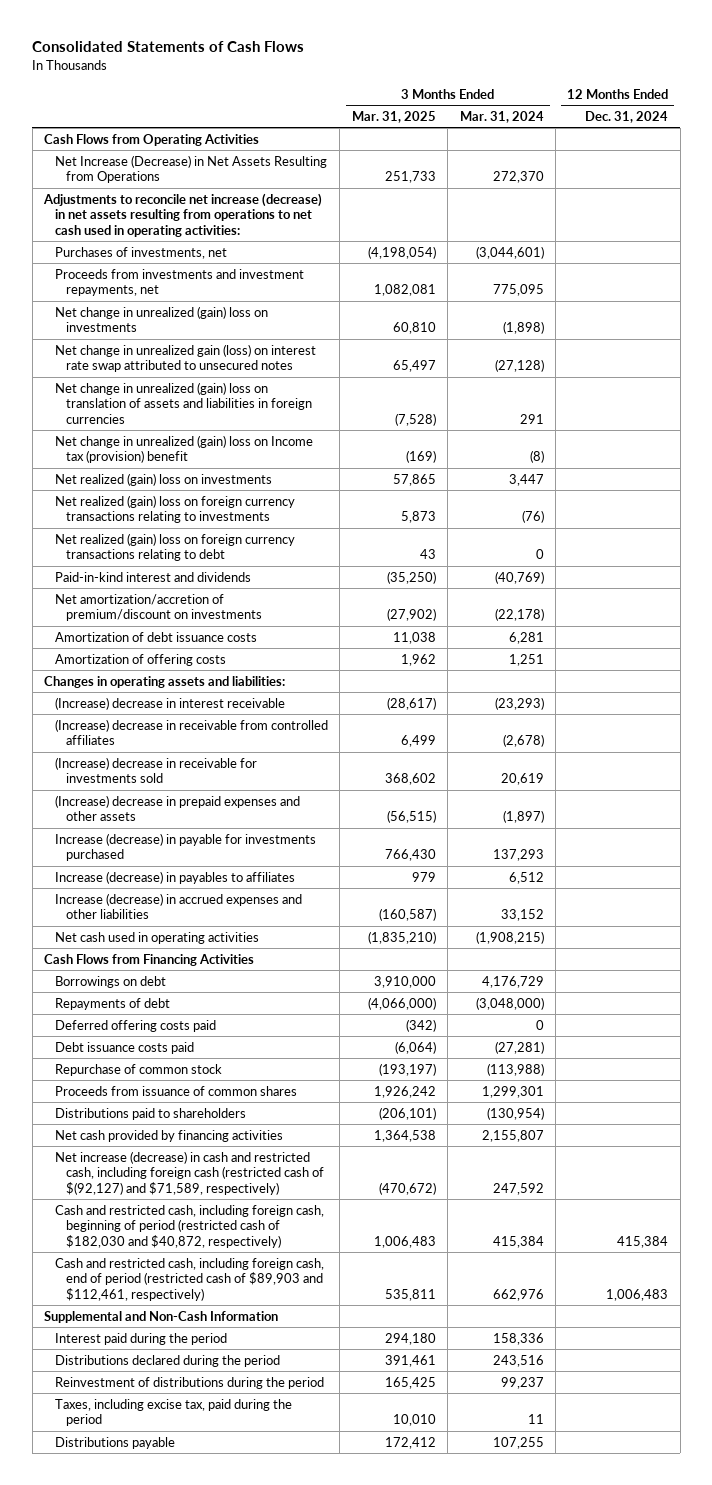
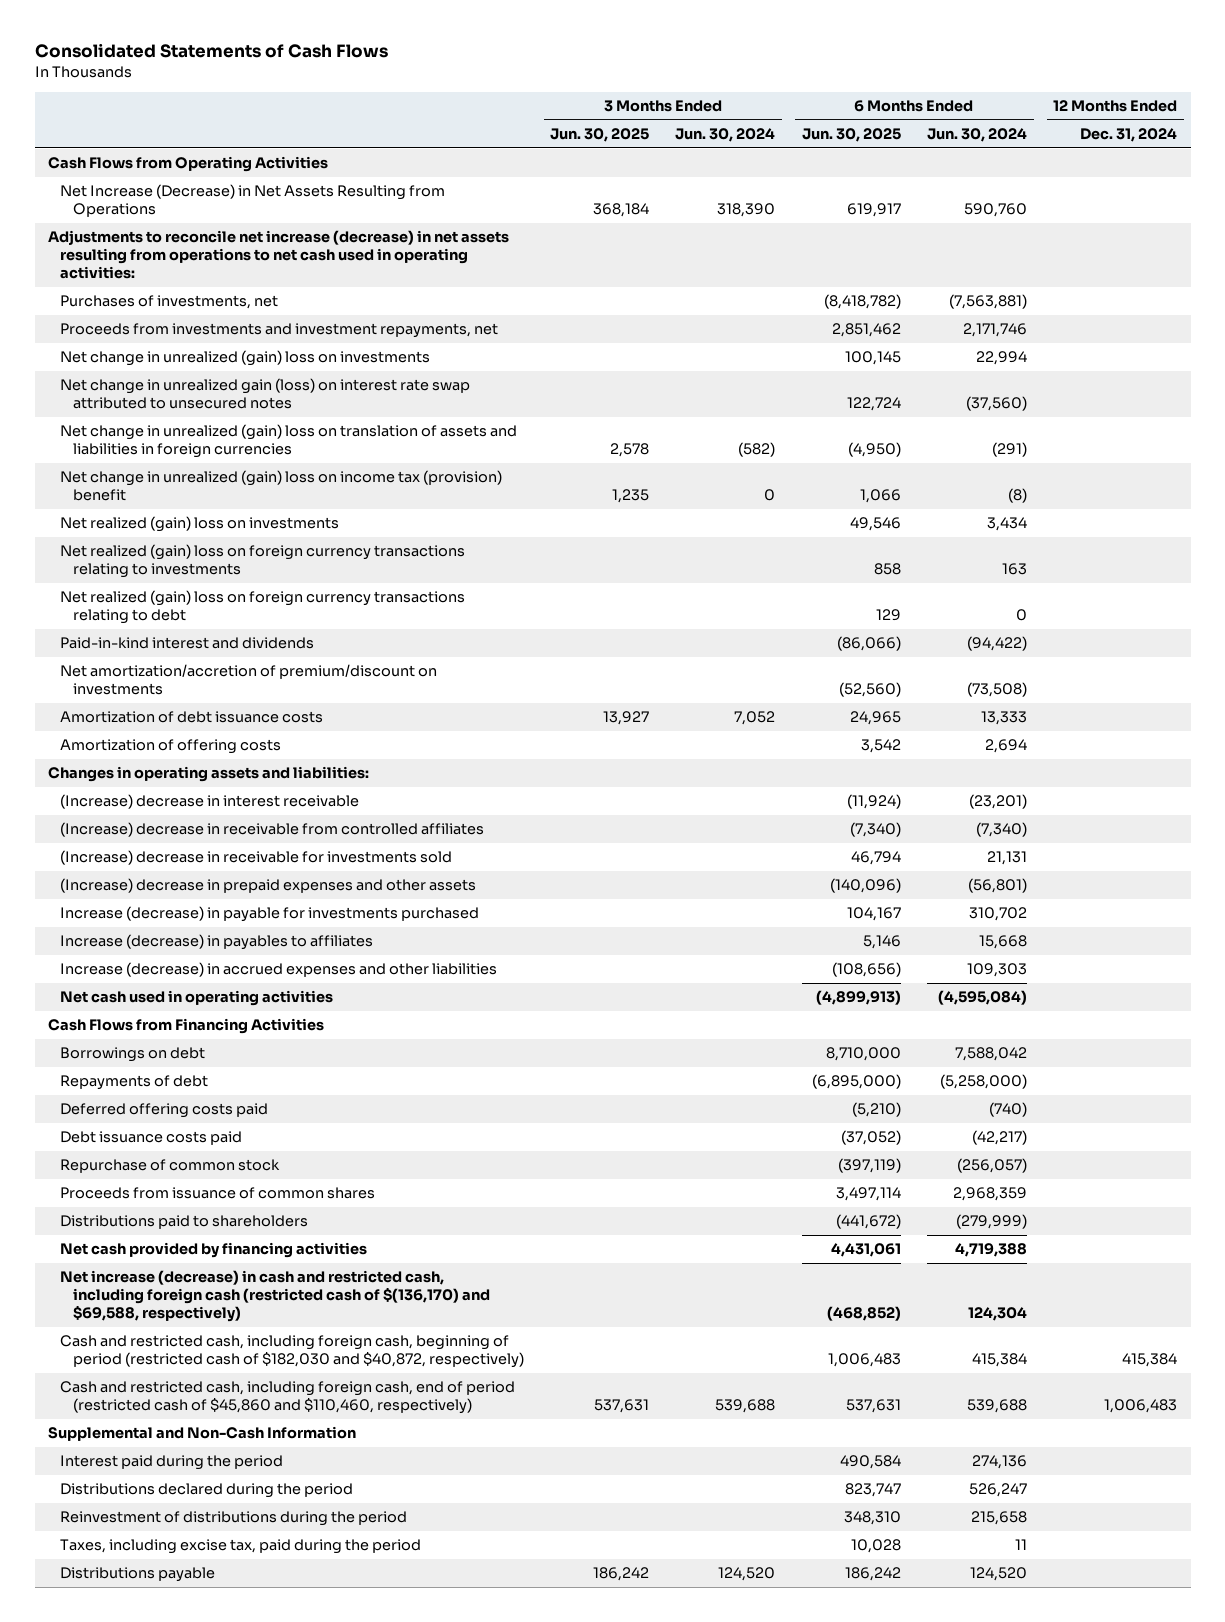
- | 3 Months Ended Mar. 31, 2025 | 3 Months Ended Mar. 31, 2024 | 12 Months Ended Dec. 31, 2024
+ | 3 Months Ended Jun. 30, 2025 | 3 Months Ended Jun. 30, 2024 | 6 Months Ended Jun. 30, 2025 | 6 Months Ended Jun. 30, 2024 | 12 Months Ended Dec. 31, 2024
- Net change in unrealized (gain) loss on Income tax (provision) benefit | (169) | (8) |
+ Net change in unrealized (gain) loss on income tax (provision) benefit | 1,235 | 0 | 1,066 | (8) |
- Net increase (decrease) in cash and restricted cash, including foreign cash (restricted cash of $(92,127) and $71,589, respectively) | (470,672) | 247,592 |
+ Net increase (decrease) in cash and restricted cash, including foreign cash (restricted cash of $(136,170) and $69,588, respectively) | | | (468,852) | 124,304 |
- Cash and restricted cash, including foreign cash, end of period (restricted cash of $89,903 and $112,461, respectively) | 535,811 | 662,976 | 1,006,483
+ Cash and restricted cash, including foreign cash, end of period (restricted cash of $45,860 and $110,460, respectively) | 537,631 | 539,688 | 537,631 | 539,688 | 1,006,483

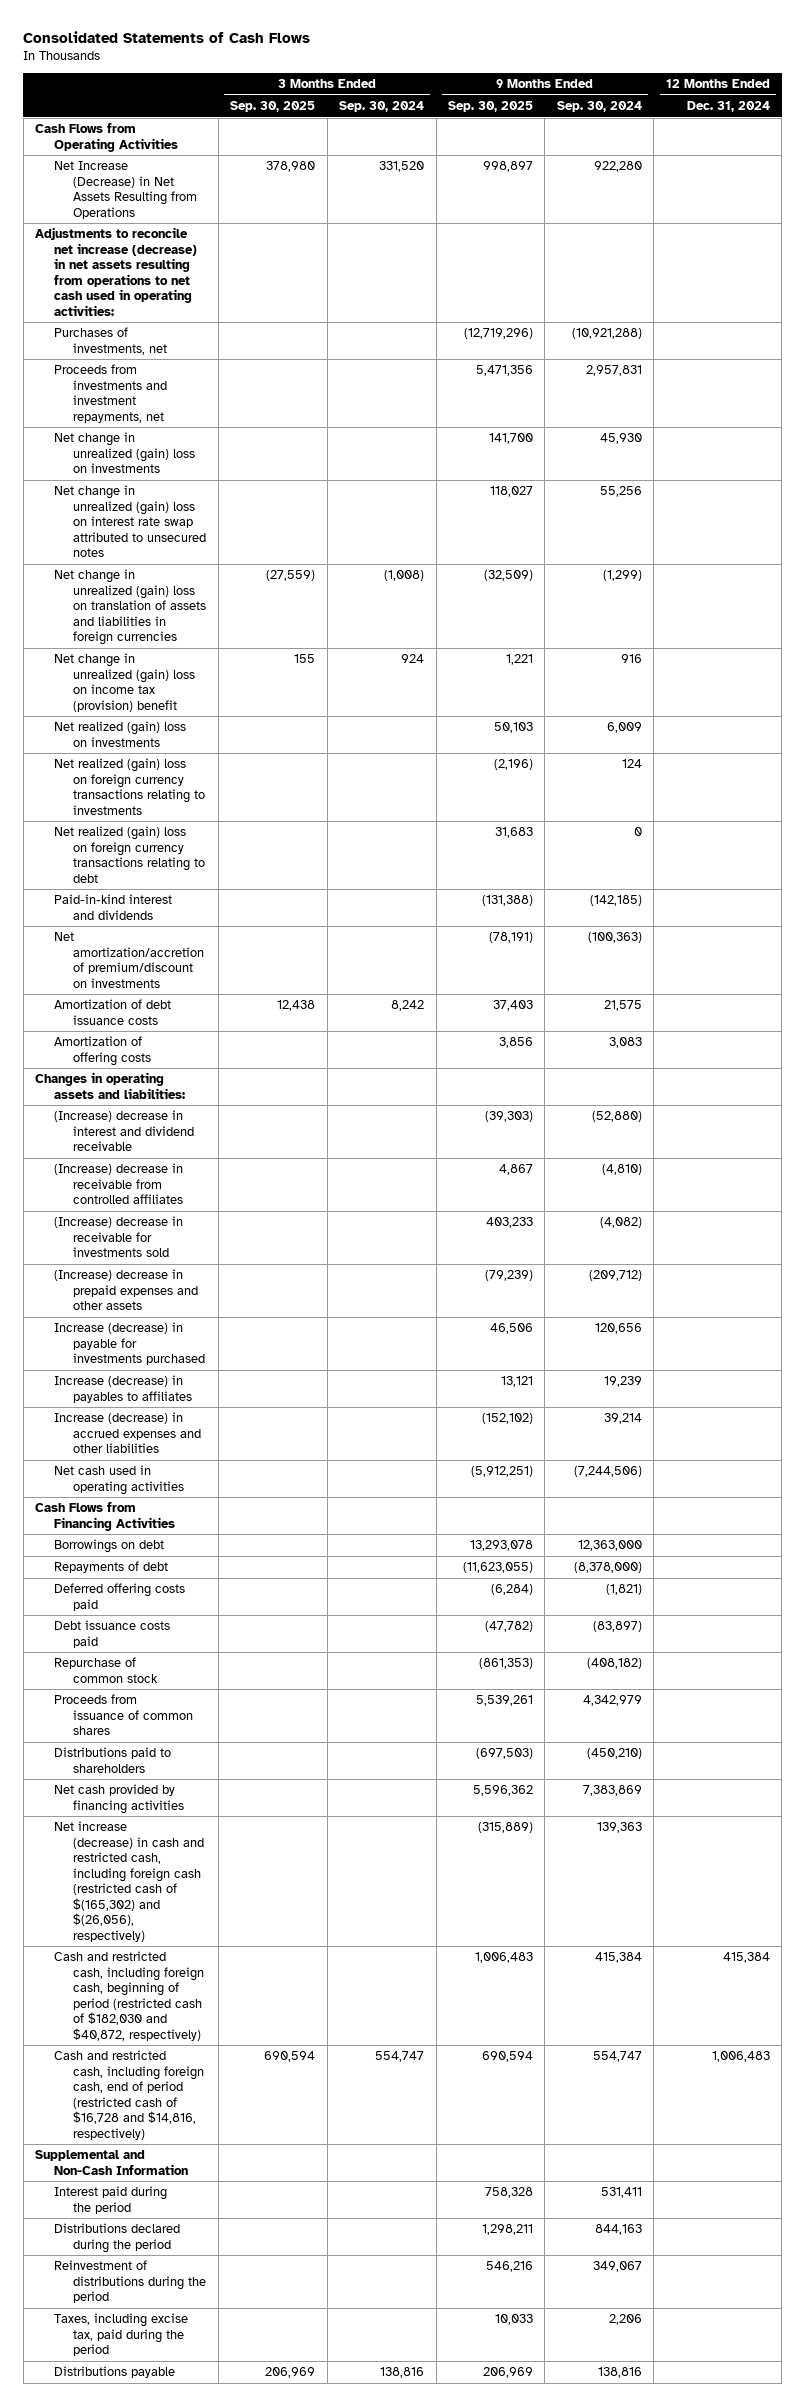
- | 3 Months Ended Jun. 30, 2025 | 3 Months Ended Jun. 30, 2024 | 6 Months Ended Jun. 30, 2025 | 6 Months Ended Jun. 30, 2024 | 12 Months Ended Dec. 31, 2024
+ | 3 Months Ended Sep. 30, 2025 | 3 Months Ended Sep. 30, 2024 | 9 Months Ended Sep. 30, 2025 | 9 Months Ended Sep. 30, 2024 | 12 Months Ended Dec. 31, 2024
- Net change in unrealized gain (loss) on interest rate swap attributed to unsecured notes | | | 122,724 | (37,560) |
+ Net change in unrealized (gain) loss on interest rate swap attributed to unsecured notes | | | 118,027 | 55,256 |
- (Increase) decrease in interest receivable | | | (11,924) | (23,201) |
+ (Increase) decrease in interest and dividend receivable | | | (39,303) | (52,880) |
- Net increase (decrease) in cash and restricted cash, including foreign cash (restricted cash of $(136,170) and $69,588, respectively) | | | (468,852) | 124,304 |
+ Net increase (decrease) in cash and restricted cash, including foreign cash (restricted cash of $(165,302) and $(26,056), respectively) | | | (315,889) | 139,363 |
- Cash and restricted cash, including foreign cash, end of period (restricted cash of $45,860 and $110,460, respectively) | 537,631 | 539,688 | 537,631 | 539,688 | 1,006,483
+ Cash and restricted cash, including foreign cash, end of period (restricted cash of $16,728 and $14,816, respectively) | 690,594 | 554,747 | 690,594 | 554,747 | 1,006,483

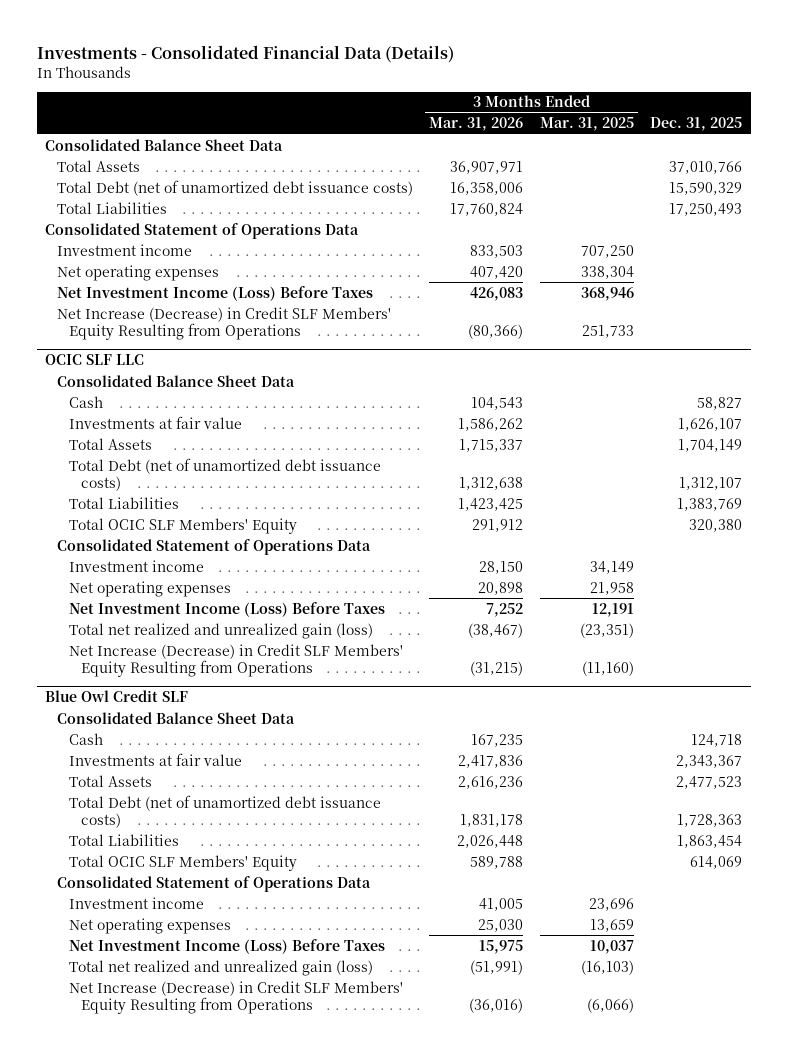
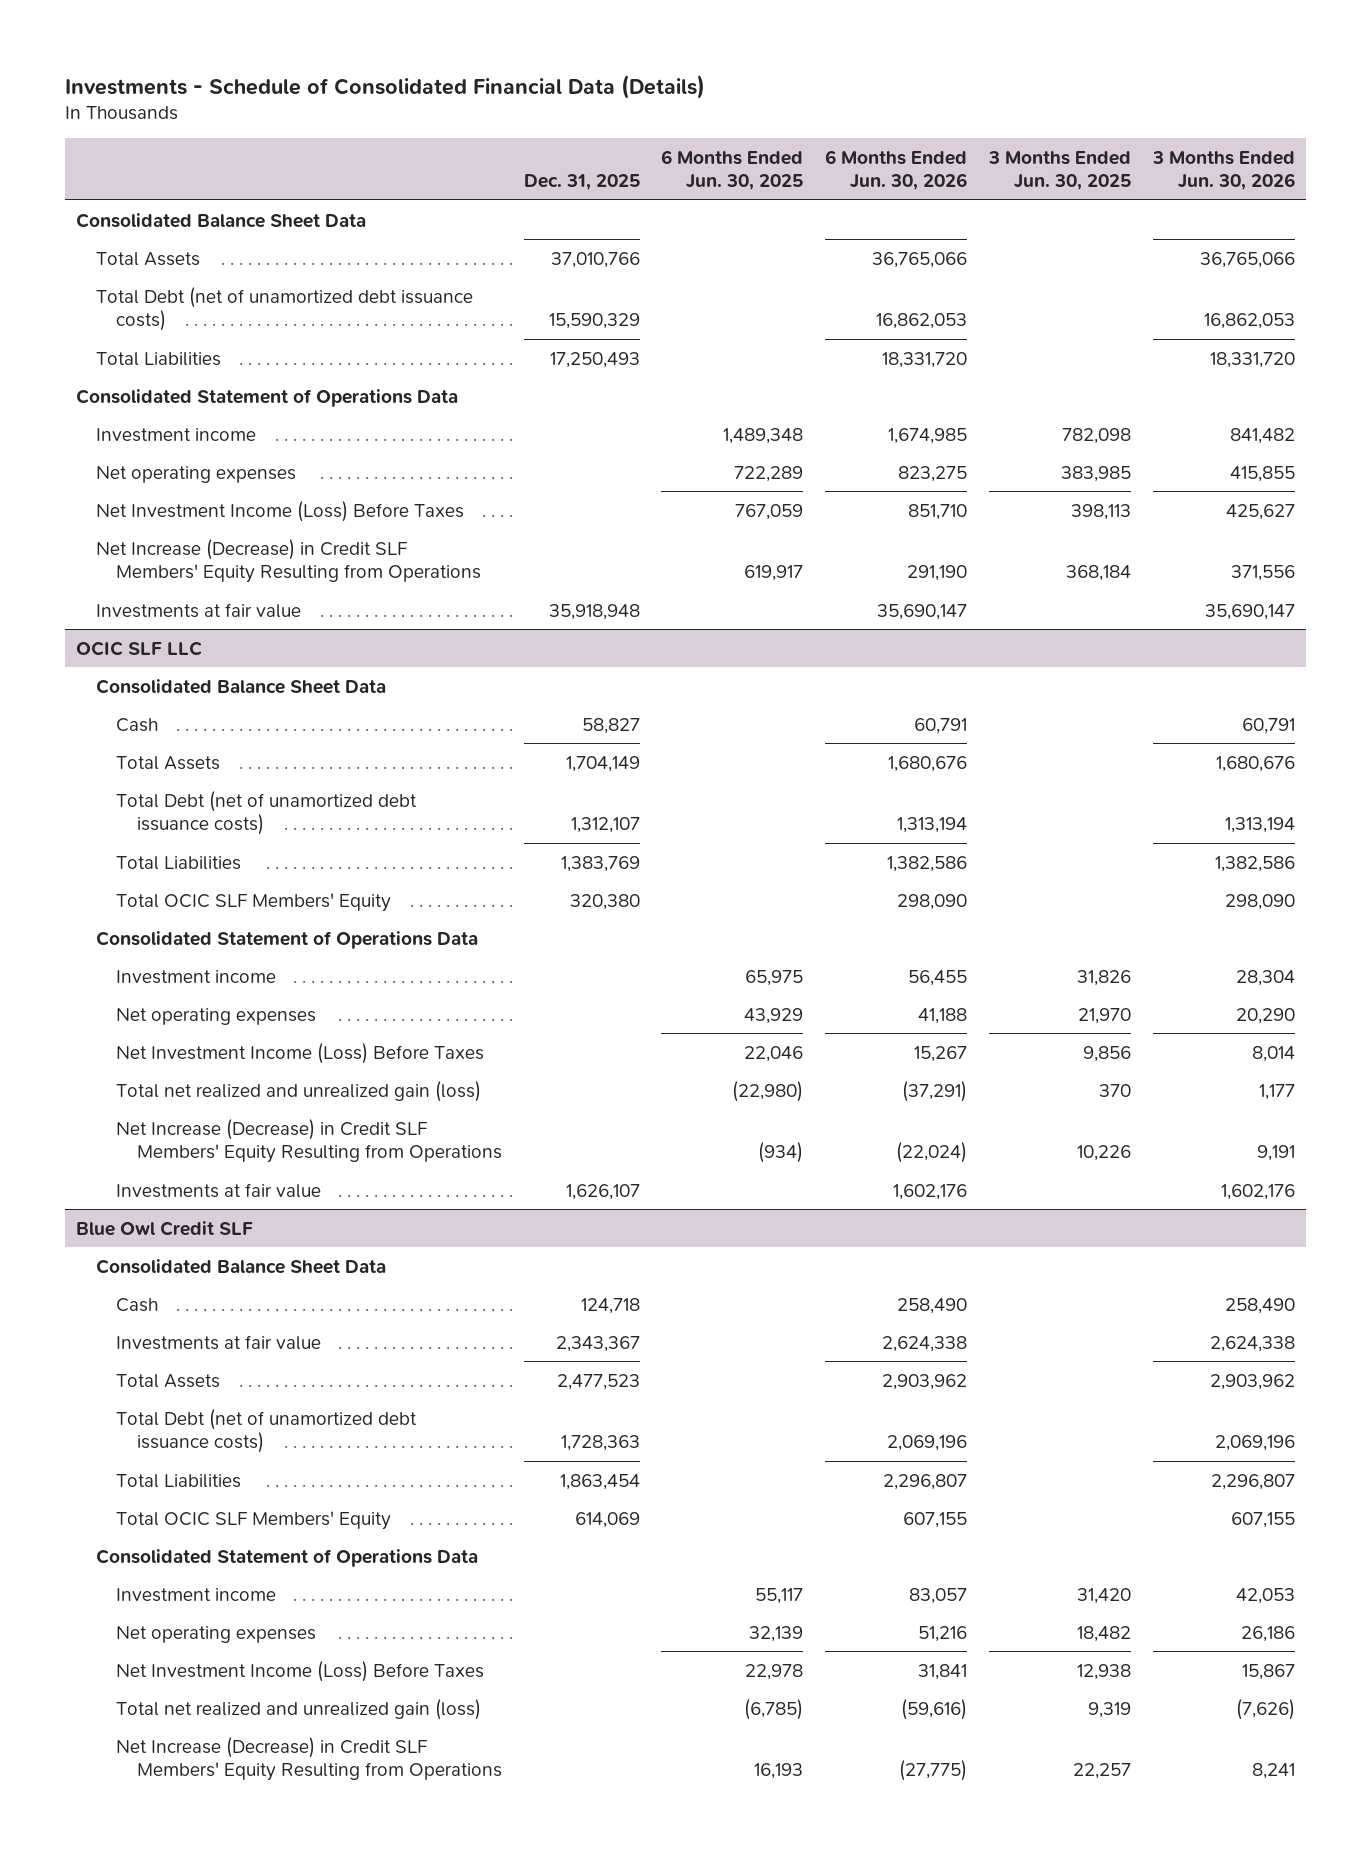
- Investments - Consolidated Financial Data (Details)
+ Investments - Schedule of Consolidated Financial Data (Details)
- | 3 Months Ended Mar. 31, 2026 | 3 Months Ended Mar. 31, 2025 | Dec. 31, 2025
+ | Dec. 31, 2025 | 6 Months Ended Jun. 30, 2025 | 6 Months Ended Jun. 30, 2026 | 3 Months Ended Jun. 30, 2025 | 3 Months Ended Jun. 30, 2026
+ Investments at fair value | 35,918,948 | | 35,690,147 | | 35,690,147
@ OCIC SLF LLC
moved down: Investments at fair value | 1,626,107 | | 1,602,176 | | 1,602,176

